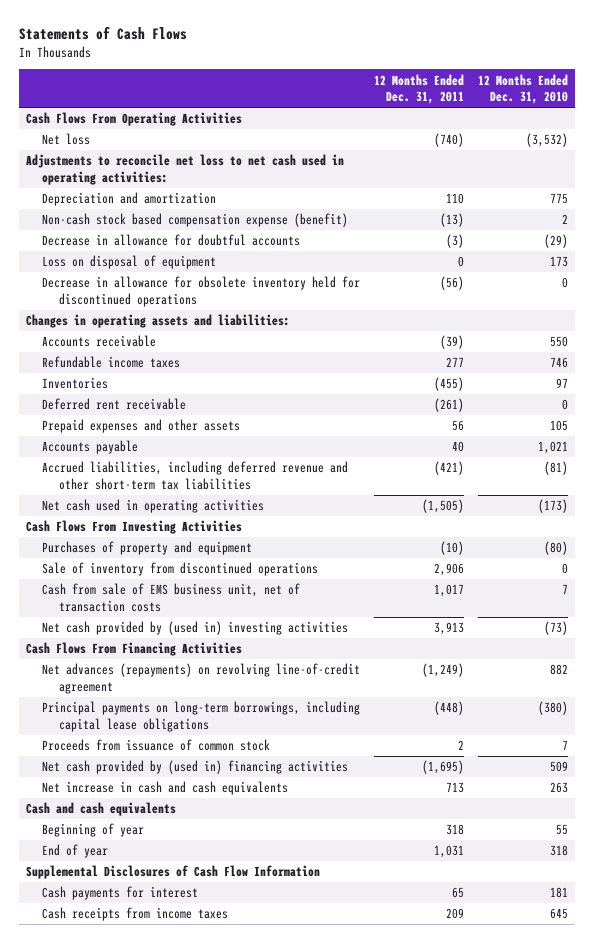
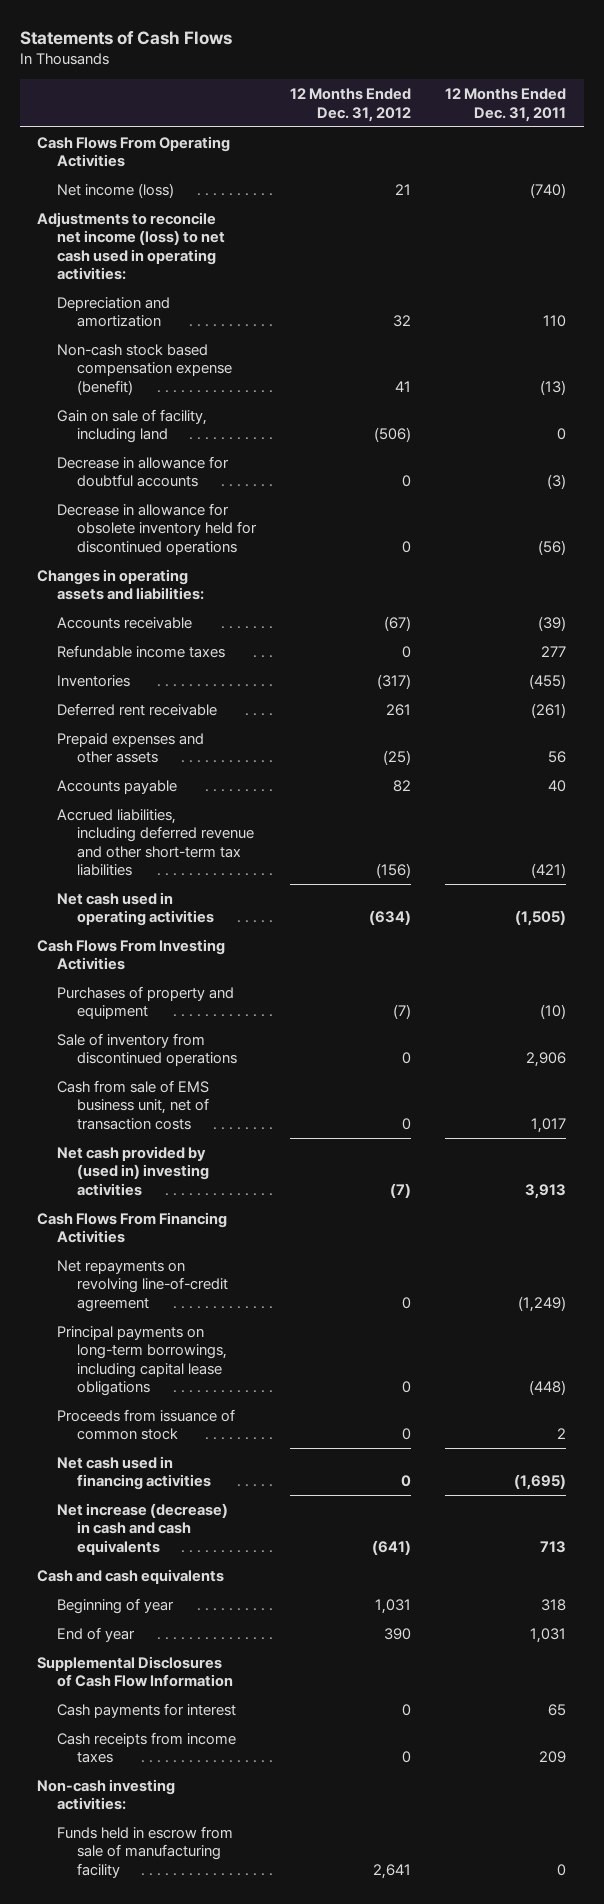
- | 12 Months Ended Dec. 31, 2011 | 12 Months Ended Dec. 31, 2010
+ | 12 Months Ended Dec. 31, 2012 | 12 Months Ended Dec. 31, 2011
- Net loss | (740) | (3,532)
- Adjustments to reconcile net loss to net cash used in operating activities:
+ Net income (loss) | 21 | (740)
+ Adjustments to reconcile net income (loss) to net cash used in operating activities:
+ Gain on sale of facility, including land | (506) | 0
- Loss on disposal of equipment | 0 | 173
- Net advances (repayments) on revolving line-of-credit agreement | (1,249) | 882
+ Net repayments on revolving line-of-credit agreement | 0 | (1,249)
- Net cash provided by (used in) financing activities | (1,695) | 509
- Net increase in cash and cash equivalents | 713 | 263
+ Net cash used in financing activities | 0 | (1,695)
+ Net increase (decrease) in cash and cash equivalents | (641) | 713
+ Non-cash investing activities:
+ Funds held in escrow from sale of manufacturing facility | 2,641 | 0

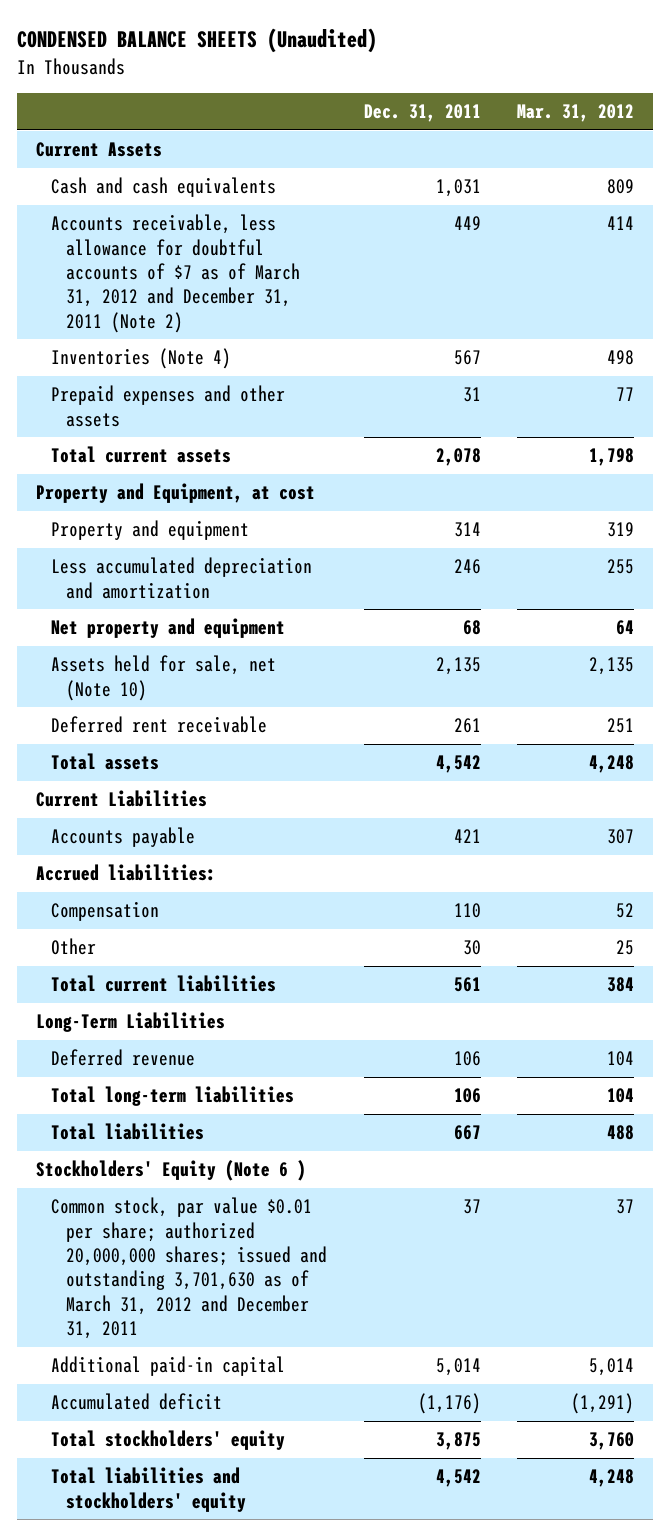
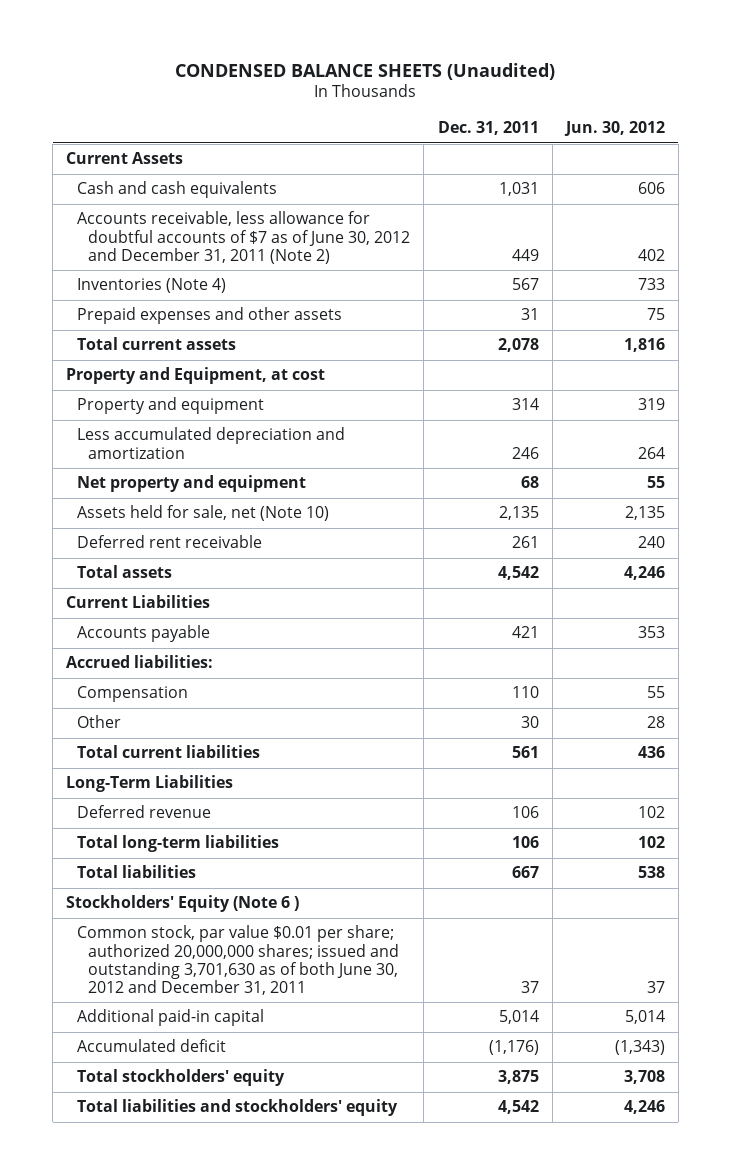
- | Dec. 31, 2011 | Mar. 31, 2012
+ | Dec. 31, 2011 | Jun. 30, 2012
- Accounts receivable, less allowance for doubtful accounts of $7 as of March 31, 2012 and December 31, 2011 (Note 2) | 449 | 414
+ Accounts receivable, less allowance for doubtful accounts of $7 as of June 30, 2012 and December 31, 2011 (Note 2) | 449 | 402
- Common stock, par value $0.01 per share; authorized 20,000,000 shares; issued and outstanding 3,701,630 as of March 31, 2012 and December 31, 2011 | 37 | 37
+ Common stock, par value $0.01 per share; authorized 20,000,000 shares; issued and outstanding 3,701,630 as of both June 30, 2012 and December 31, 2011 | 37 | 37

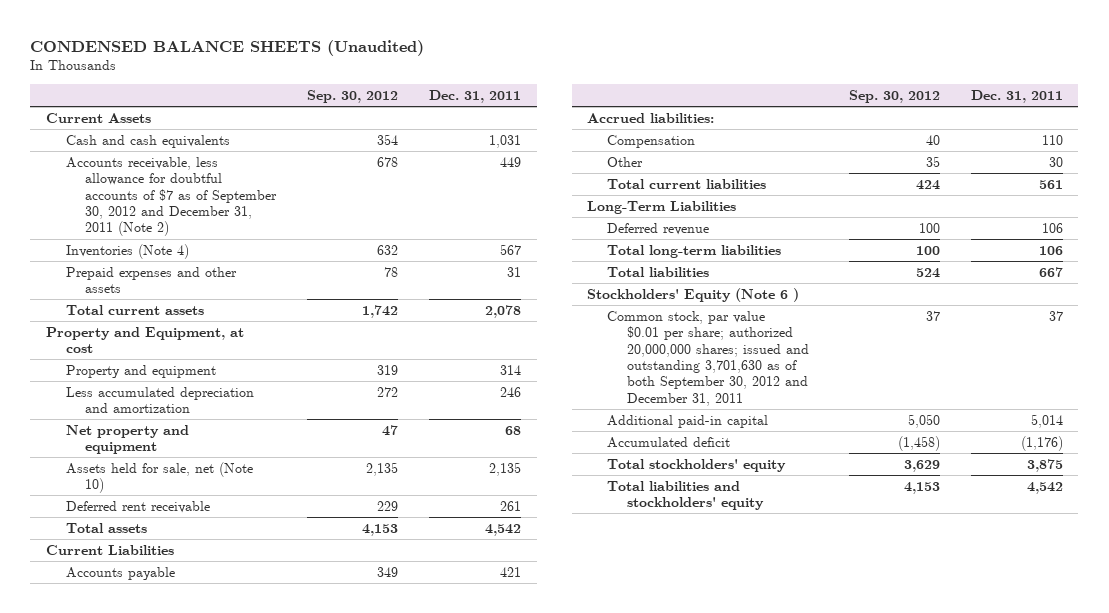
- | Dec. 31, 2011 | Jun. 30, 2012
+ | Sep. 30, 2012 | Dec. 31, 2011
- Accounts receivable, less allowance for doubtful accounts of $7 as of June 30, 2012 and December 31, 2011 (Note 2) | 449 | 402
+ Accounts receivable, less allowance for doubtful accounts of $7 as of September 30, 2012 and December 31, 2011 (Note 2) | 678 | 449
- Common stock, par value $0.01 per share; authorized 20,000,000 shares; issued and outstanding 3,701,630 as of both June 30, 2012 and December 31, 2011 | 37 | 37
+ Common stock, par value $0.01 per share; authorized 20,000,000 shares; issued and outstanding 3,701,630 as of both September 30, 2012 and December 31, 2011 | 37 | 37

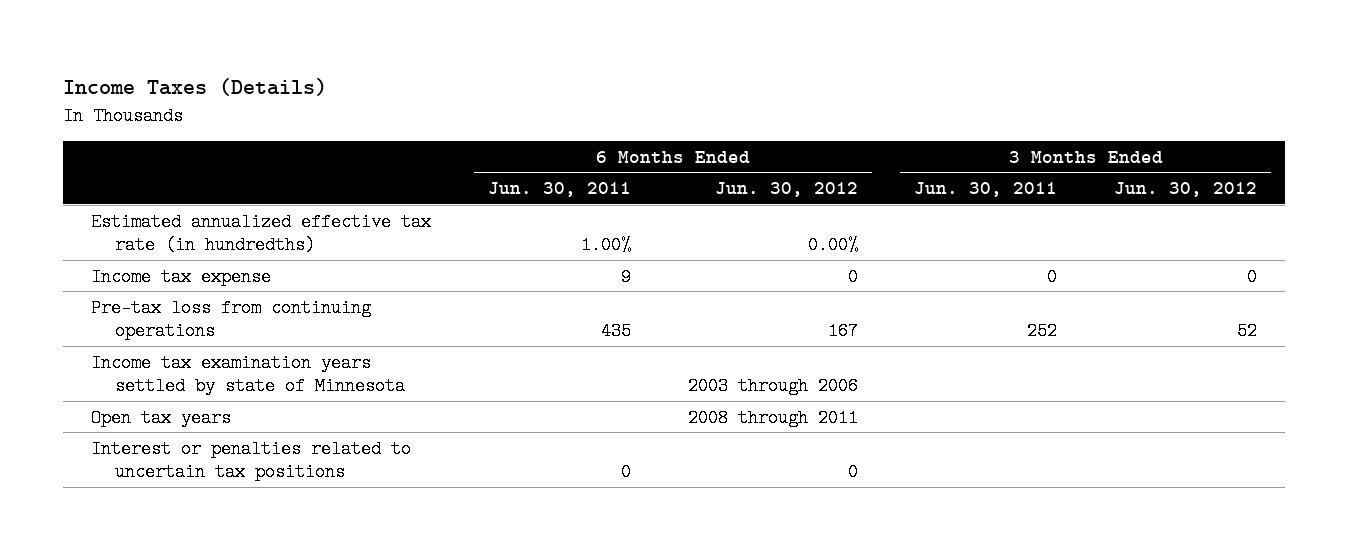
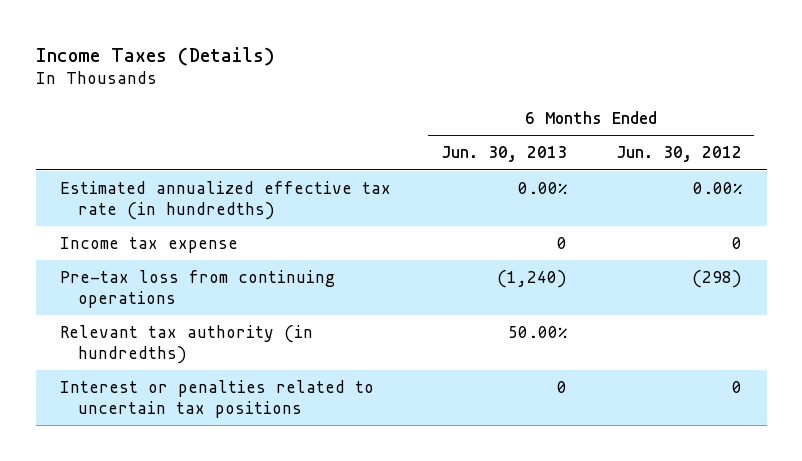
- | 6 Months Ended Jun. 30, 2011 | 6 Months Ended Jun. 30, 2012 | 3 Months Ended Jun. 30, 2011 | 3 Months Ended Jun. 30, 2012
+ | 6 Months Ended Jun. 30, 2013 | 6 Months Ended Jun. 30, 2012
- Pre-tax loss from continuing operations | 435 | 167 | 252 | 52
- Income tax examination years settled by state of Minnesota | | 2003 through 2006 | |
- Open tax years | | 2008 through 2011 | |
+ Pre-tax loss from continuing operations | (1,240) | (298)
+ Relevant tax authority (in hundredths) | 50.00% |

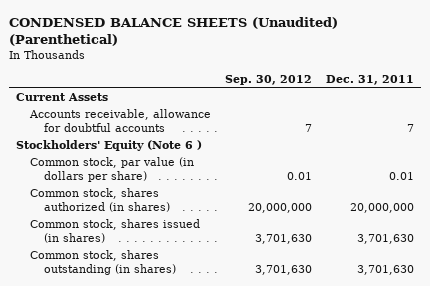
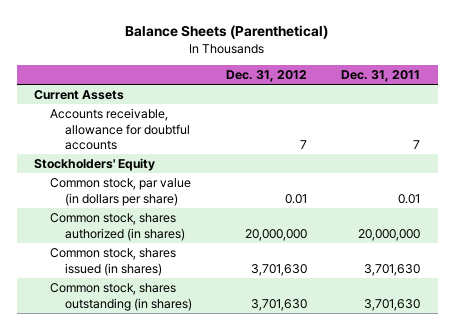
- CONDENSED BALANCE SHEETS (Unaudited) (Parenthetical)
+ Balance Sheets (Parenthetical)
- | Sep. 30, 2012 | Dec. 31, 2011
+ | Dec. 31, 2012 | Dec. 31, 2011
- Stockholders' Equity (Note 6 )
+ Stockholders' Equity

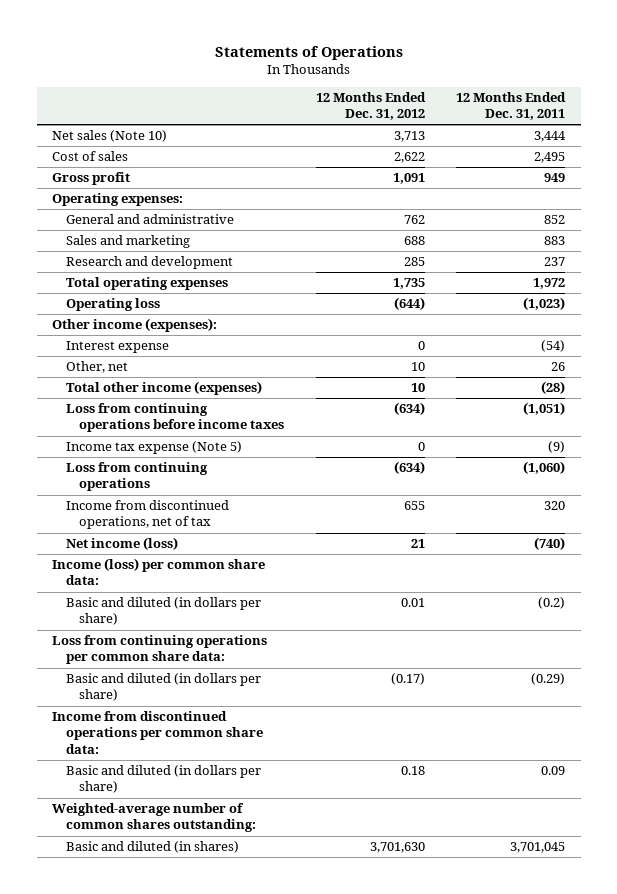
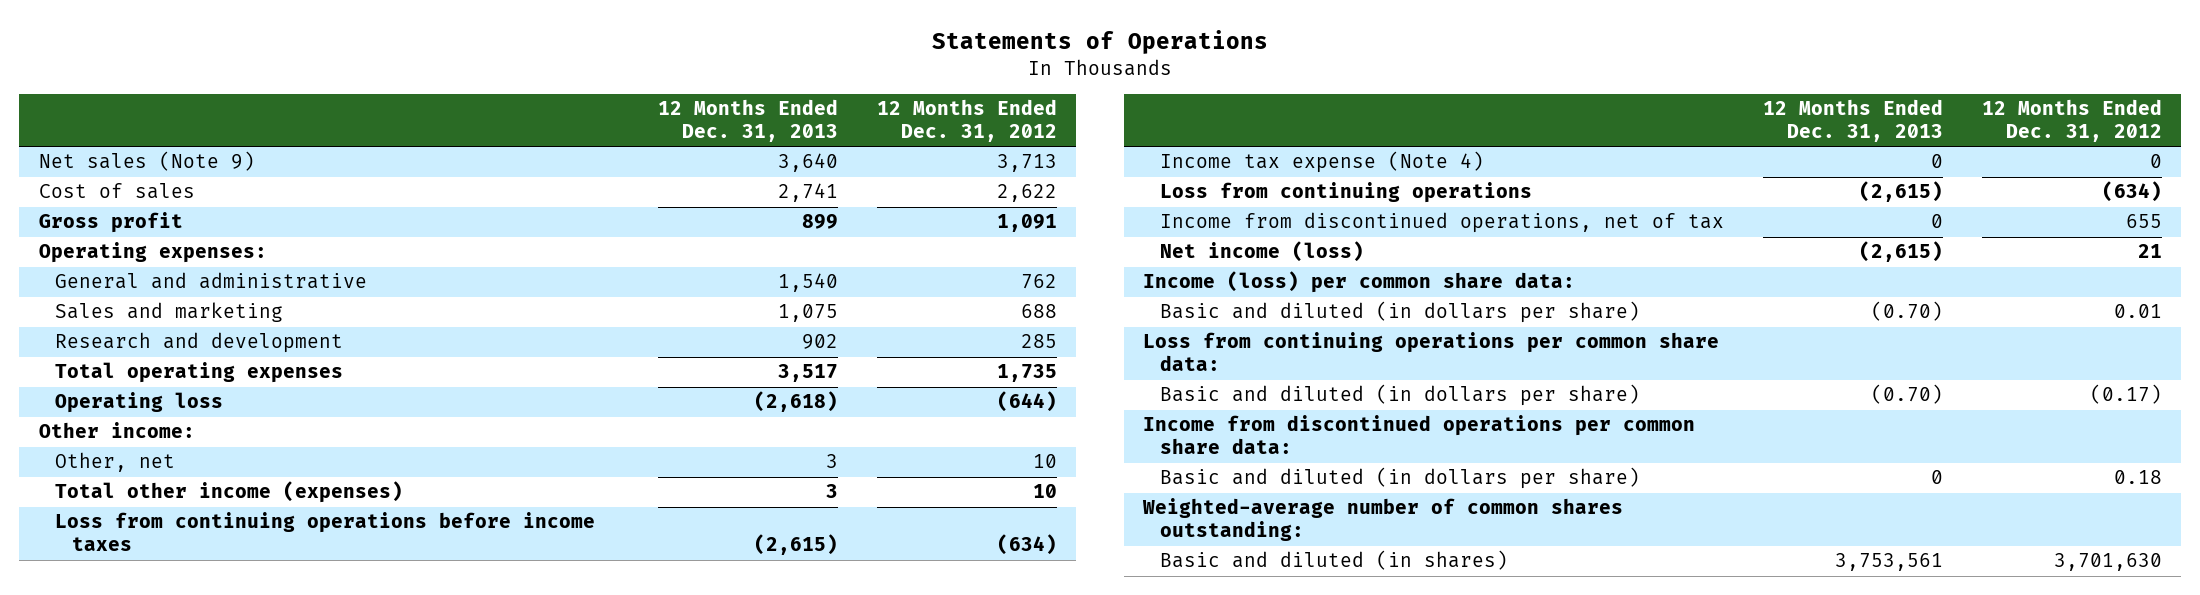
- | 12 Months Ended Dec. 31, 2012 | 12 Months Ended Dec. 31, 2011
+ | 12 Months Ended Dec. 31, 2013 | 12 Months Ended Dec. 31, 2012
- Net sales (Note 10) | 3,713 | 3,444
+ Net sales (Note 9) | 3,640 | 3,713
- Other income (expenses):
- Interest expense | 0 | (54)
+ Other income:
- Income tax expense (Note 5) | 0 | (9)
+ Income tax expense (Note 4) | 0 | 0

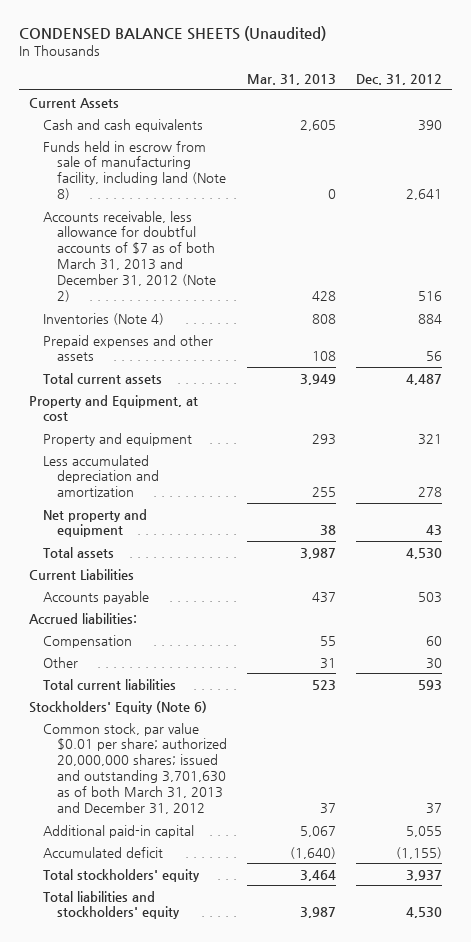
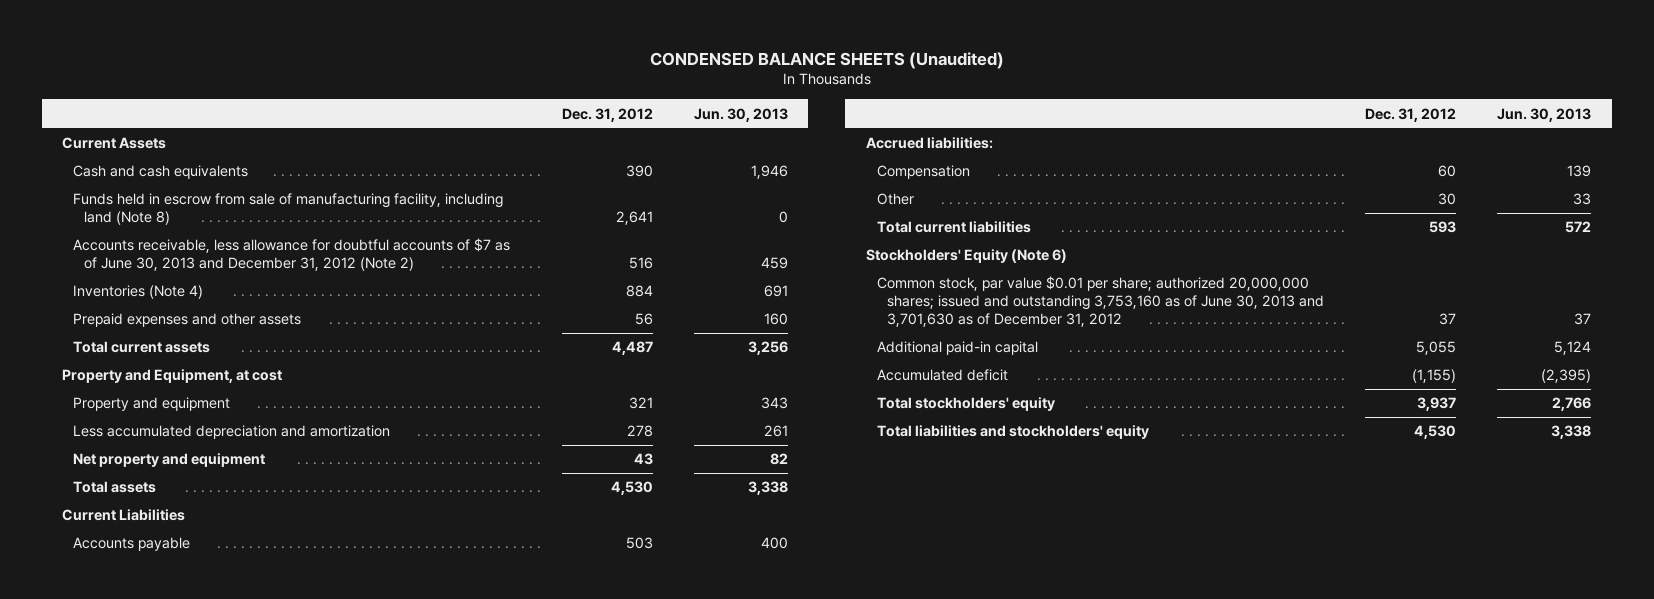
- | Mar. 31, 2013 | Dec. 31, 2012
+ | Dec. 31, 2012 | Jun. 30, 2013
- Accounts receivable, less allowance for doubtful accounts of $7 as of both March 31, 2013 and December 31, 2012 (Note 2) | 428 | 516
+ Accounts receivable, less allowance for doubtful accounts of $7 as of June 30, 2013 and December 31, 2012 (Note 2) | 516 | 459
- Common stock, par value $0.01 per share; authorized 20,000,000 shares; issued and outstanding 3,701,630 as of both March 31, 2013 and December 31, 2012 | 37 | 37
+ Common stock, par value $0.01 per share; authorized 20,000,000 shares; issued and outstanding 3,753,160 as of June 30, 2013 and 3,701,630 as of December 31, 2012 | 37 | 37

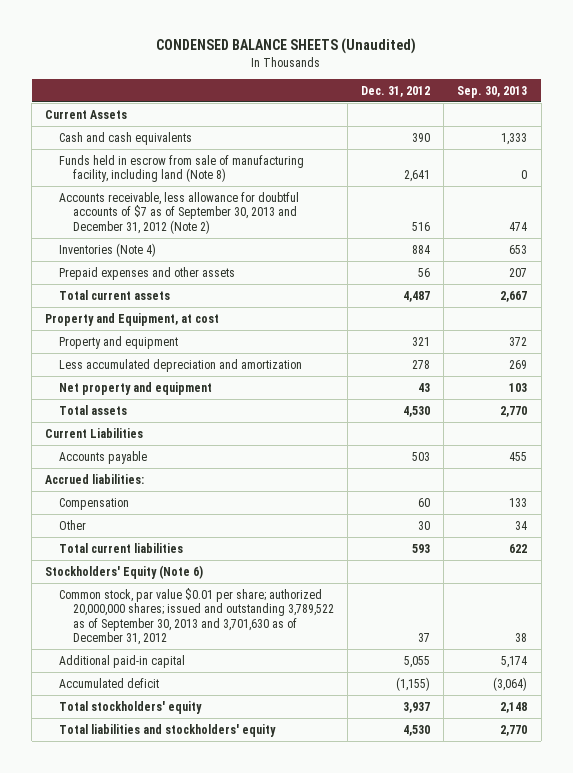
- | Dec. 31, 2012 | Jun. 30, 2013
+ | Dec. 31, 2012 | Sep. 30, 2013
- Accounts receivable, less allowance for doubtful accounts of $7 as of June 30, 2013 and December 31, 2012 (Note 2) | 516 | 459
+ Accounts receivable, less allowance for doubtful accounts of $7 as of September 30, 2013 and December 31, 2012 (Note 2) | 516 | 474
- Common stock, par value $0.01 per share; authorized 20,000,000 shares; issued and outstanding 3,753,160 as of June 30, 2013 and 3,701,630 as of December 31, 2012 | 37 | 37
+ Common stock, par value $0.01 per share; authorized 20,000,000 shares; issued and outstanding 3,789,522 as of September 30, 2013 and 3,701,630 as of December 31, 2012 | 37 | 38

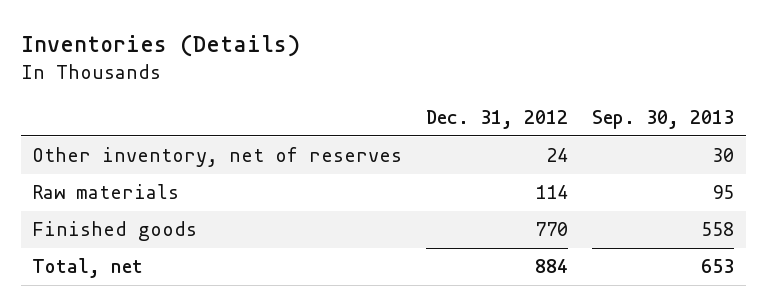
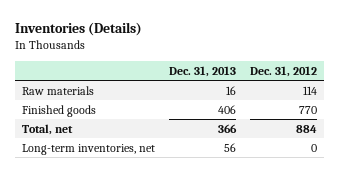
- | Dec. 31, 2012 | Sep. 30, 2013
+ | Dec. 31, 2013 | Dec. 31, 2012
- Other inventory, net of reserves | 24 | 30
+ Long-term inventories, net | 56 | 0

